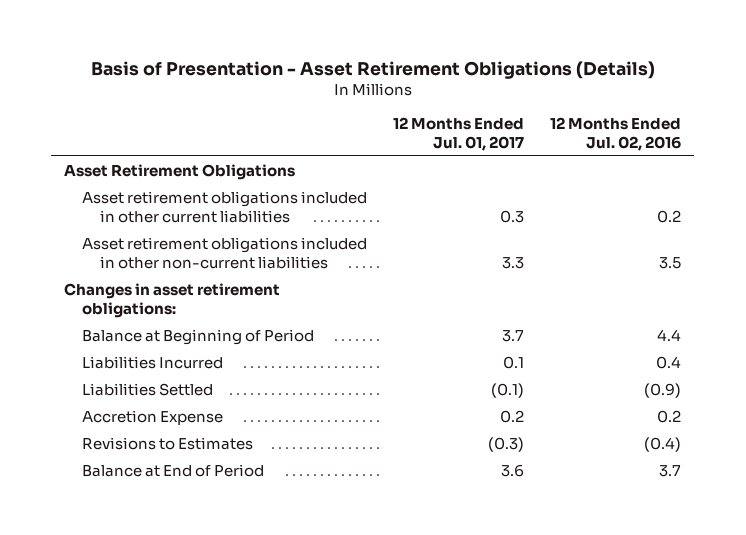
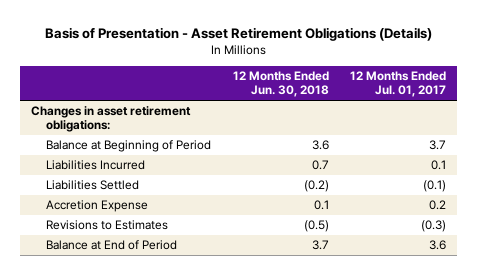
- | 12 Months Ended Jul. 01, 2017 | 12 Months Ended Jul. 02, 2016
+ | 12 Months Ended Jun. 30, 2018 | 12 Months Ended Jul. 01, 2017
- Asset Retirement Obligations
- Asset retirement obligations included in other current liabilities | 0.3 | 0.2
- Asset retirement obligations included in other non-current liabilities | 3.3 | 3.5

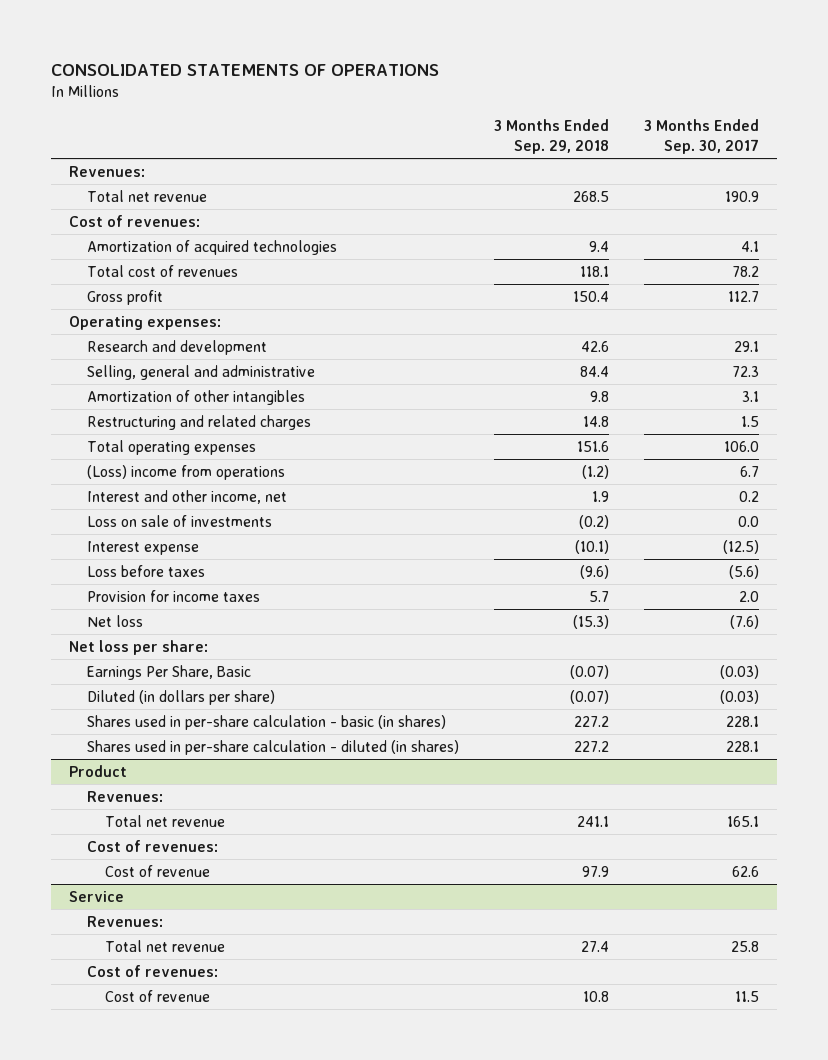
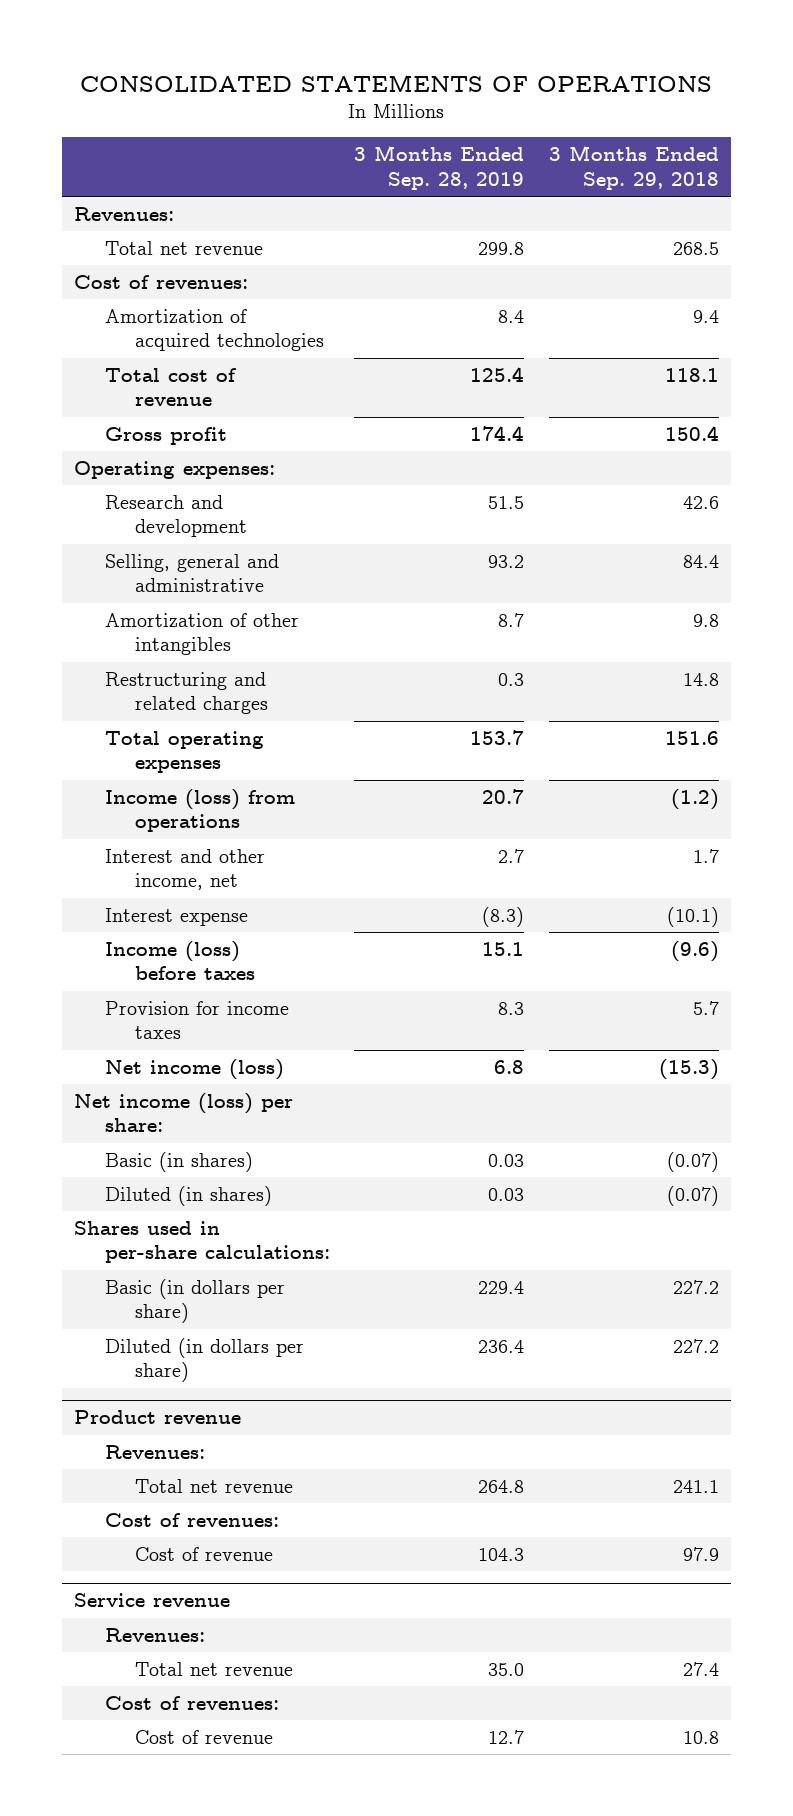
- | 3 Months Ended Sep. 29, 2018 | 3 Months Ended Sep. 30, 2017
+ | 3 Months Ended Sep. 28, 2019 | 3 Months Ended Sep. 29, 2018
- Total cost of revenues | 118.1 | 78.2
+ Total cost of revenue | 125.4 | 118.1
- (Loss) income from operations | (1.2) | 6.7
- Interest and other income, net | 1.9 | 0.2
- Loss on sale of investments | (0.2) | 0.0
+ Income (loss) from operations | 20.7 | (1.2)
+ Interest and other income, net | 2.7 | 1.7
- Loss before taxes | (9.6) | (5.6)
+ Income (loss) before taxes | 15.1 | (9.6)
- Net loss | (15.3) | (7.6)
- Net loss per share:
- Earnings Per Share, Basic | (0.07) | (0.03)
- Diluted (in dollars per share) | (0.07) | (0.03)
- Shares used in per-share calculation - basic (in shares) | 227.2 | 228.1
- Shares used in per-share calculation - diluted (in shares) | 227.2 | 228.1
- Product
+ Net income (loss) | 6.8 | (15.3)
+ Net income (loss) per share:
+ Basic (in shares) | 0.03 | (0.07)
+ Diluted (in shares) | 0.03 | (0.07)
+ Shares used in per-share calculations:
+ Basic (in dollars per share) | 229.4 | 227.2
+ Diluted (in dollars per share) | 236.4 | 227.2
+ Product revenue
- Service
+ Service revenue

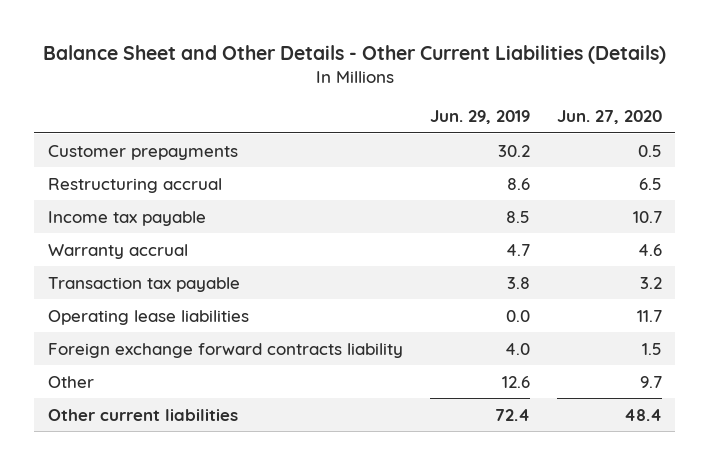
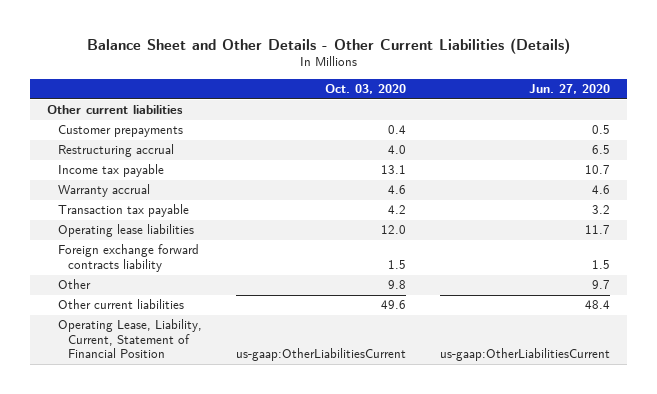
- | Jun. 29, 2019 | Jun. 27, 2020
+ | Oct. 03, 2020 | Jun. 27, 2020
+ Other current liabilities
+ Operating Lease, Liability, Current, Statement of Financial Position | us-gaap:OtherLiabilitiesCurrent | us-gaap:OtherLiabilitiesCurrent

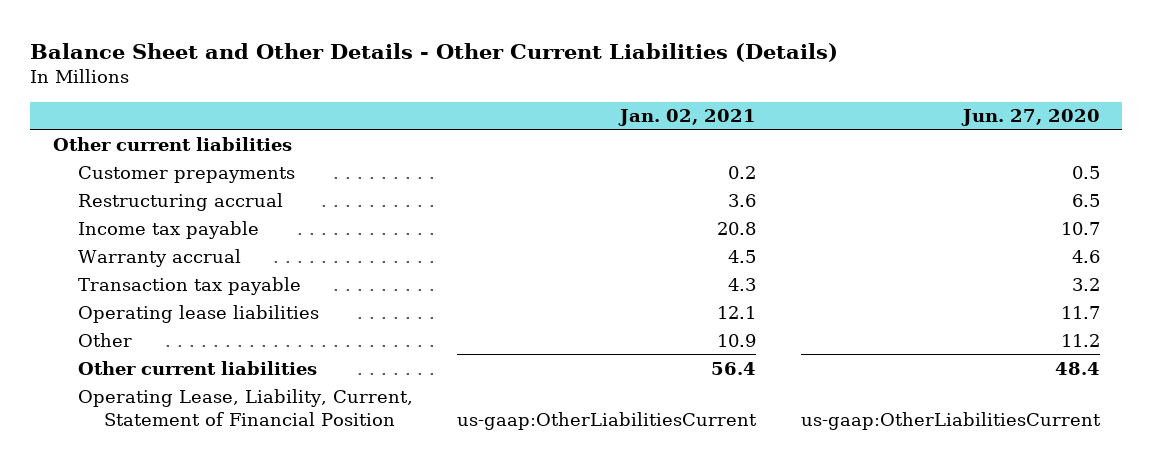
- | Oct. 03, 2020 | Jun. 27, 2020
+ | Jan. 02, 2021 | Jun. 27, 2020
- Foreign exchange forward contracts liability | 1.5 | 1.5
- Other | 9.8 | 9.7
+ Other | 10.9 | 11.2

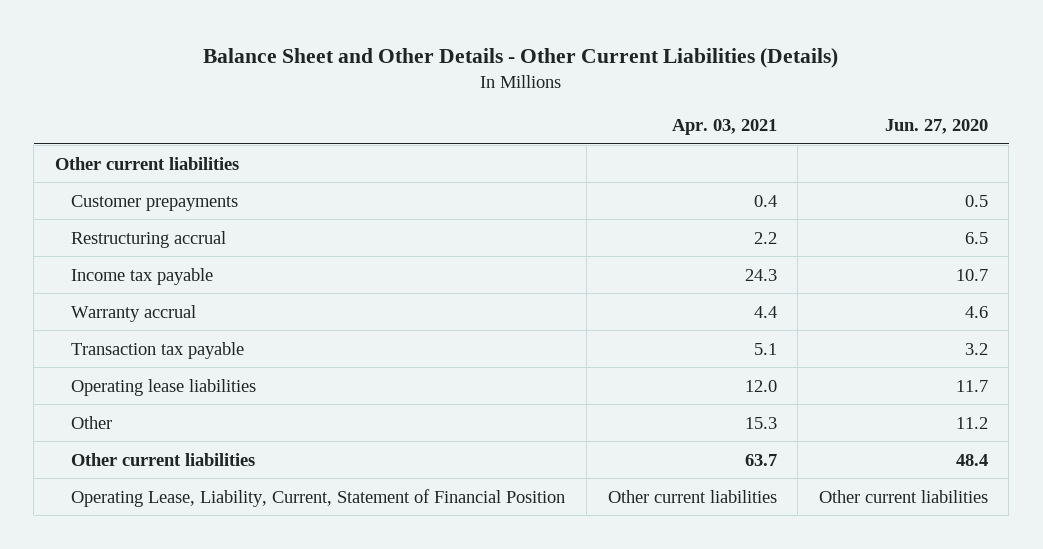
- | Jan. 02, 2021 | Jun. 27, 2020
+ | Apr. 03, 2021 | Jun. 27, 2020
- Operating Lease, Liability, Current, Statement of Financial Position | us-gaap:OtherLiabilitiesCurrent | us-gaap:OtherLiabilitiesCurrent
+ Operating Lease, Liability, Current, Statement of Financial Position | Other current liabilities | Other current liabilities

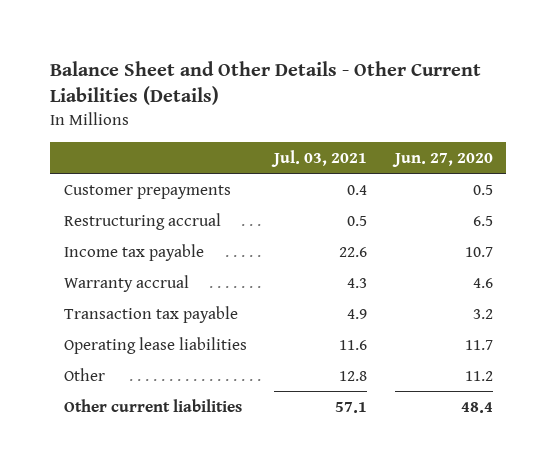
- | Apr. 03, 2021 | Jun. 27, 2020
+ | Jul. 03, 2021 | Jun. 27, 2020
- Other current liabilities
- Operating Lease, Liability, Current, Statement of Financial Position | Other current liabilities | Other current liabilities

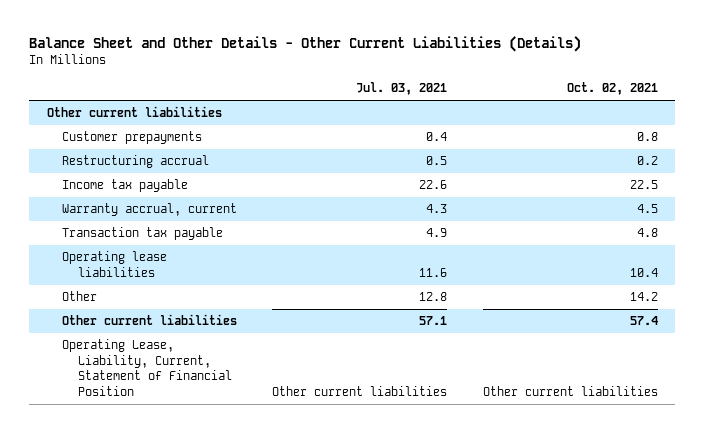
- | Jul. 03, 2021 | Jun. 27, 2020
+ | Jul. 03, 2021 | Oct. 02, 2021
+ Other current liabilities
- Warranty accrual | 4.3 | 4.6
+ Warranty accrual, current | 4.3 | 4.5
+ Operating Lease, Liability, Current, Statement of Financial Position | Other current liabilities | Other current liabilities

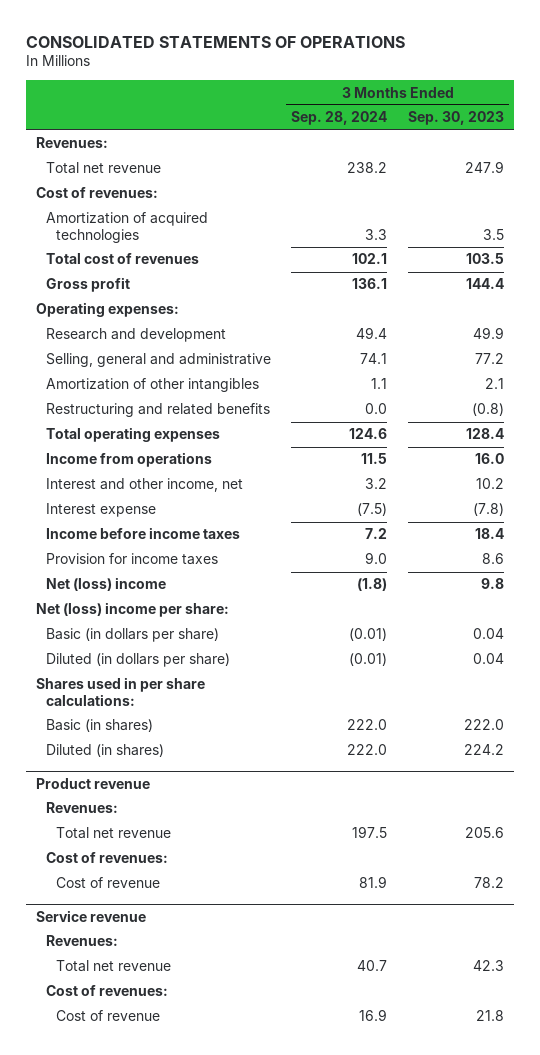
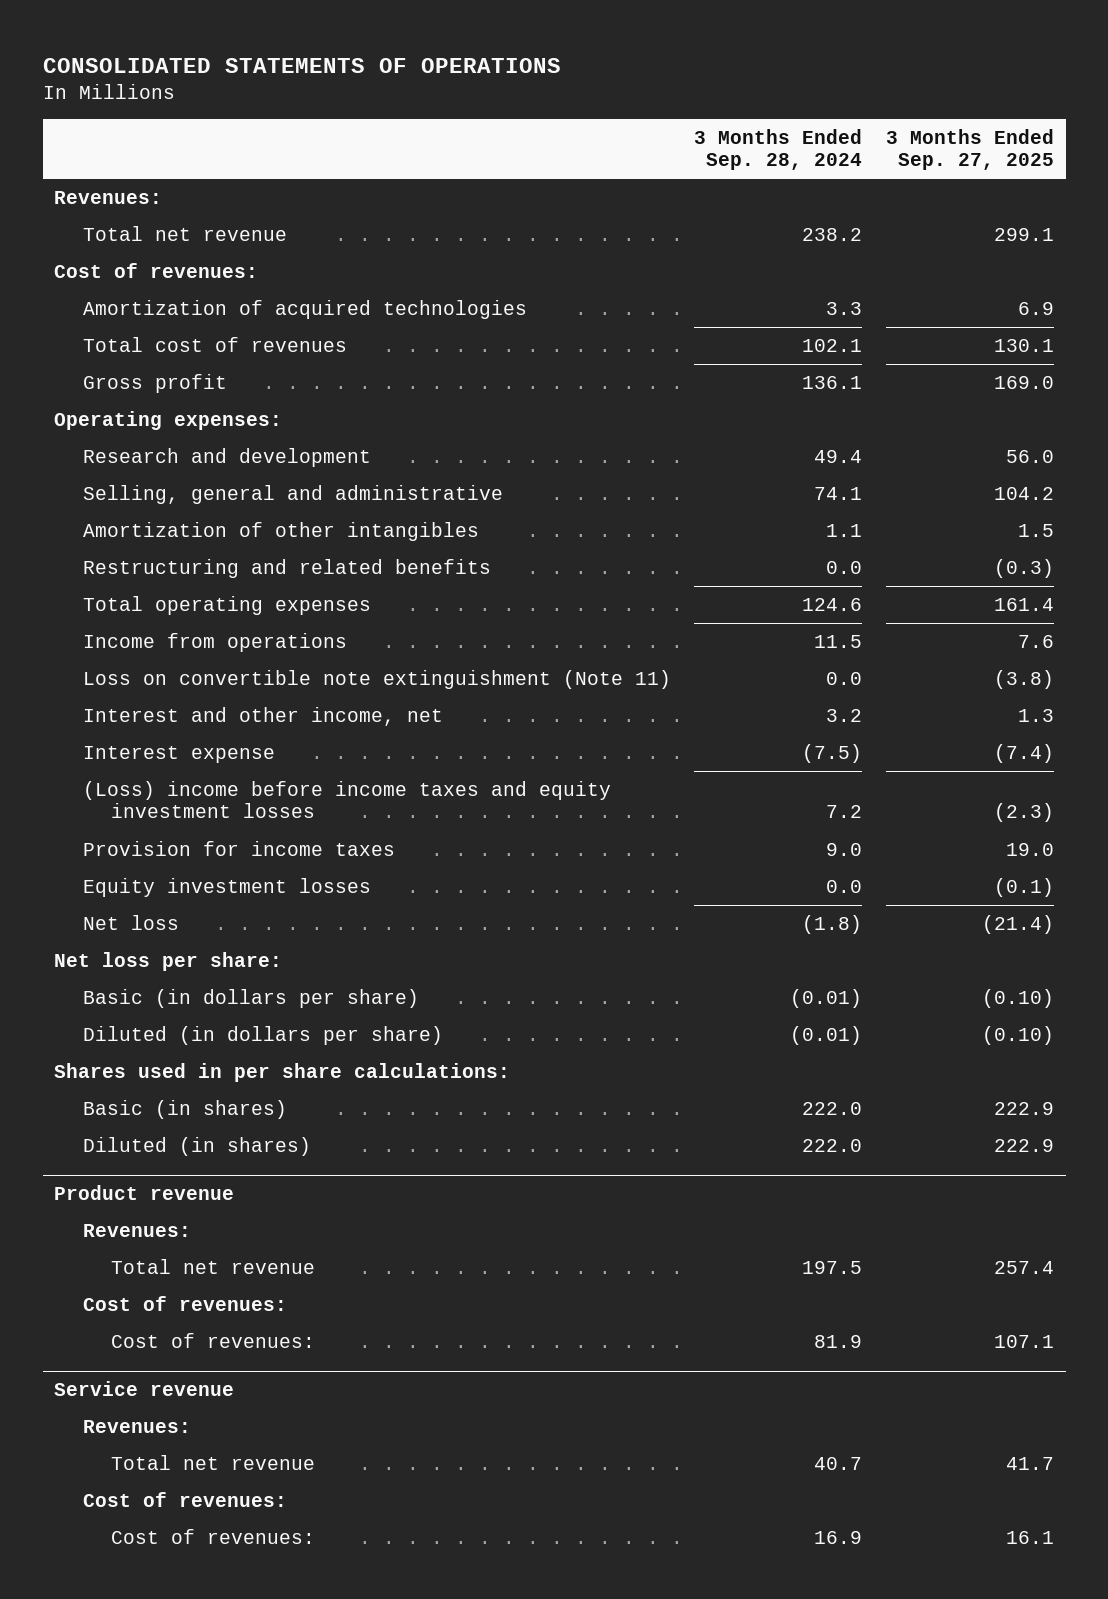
- | 3 Months Ended Sep. 28, 2024 | 3 Months Ended Sep. 30, 2023
+ | 3 Months Ended Sep. 28, 2024 | 3 Months Ended Sep. 27, 2025
+ Loss on convertible note extinguishment (Note 11) | 0.0 | (3.8)
- Income before income taxes | 7.2 | 18.4
+ (Loss) income before income taxes and equity investment losses | 7.2 | (2.3)
- Net (loss) income | (1.8) | 9.8
- Net (loss) income per share:
+ Equity investment losses | 0.0 | (0.1)
+ Net loss | (1.8) | (21.4)
+ Net loss per share:
@ Product revenue
- Cost of revenue | 81.9 | 78.2
+ Cost of revenues: | 81.9 | 107.1
@ Service revenue
- Cost of revenue | 16.9 | 21.8
+ Cost of revenues: | 16.9 | 16.1

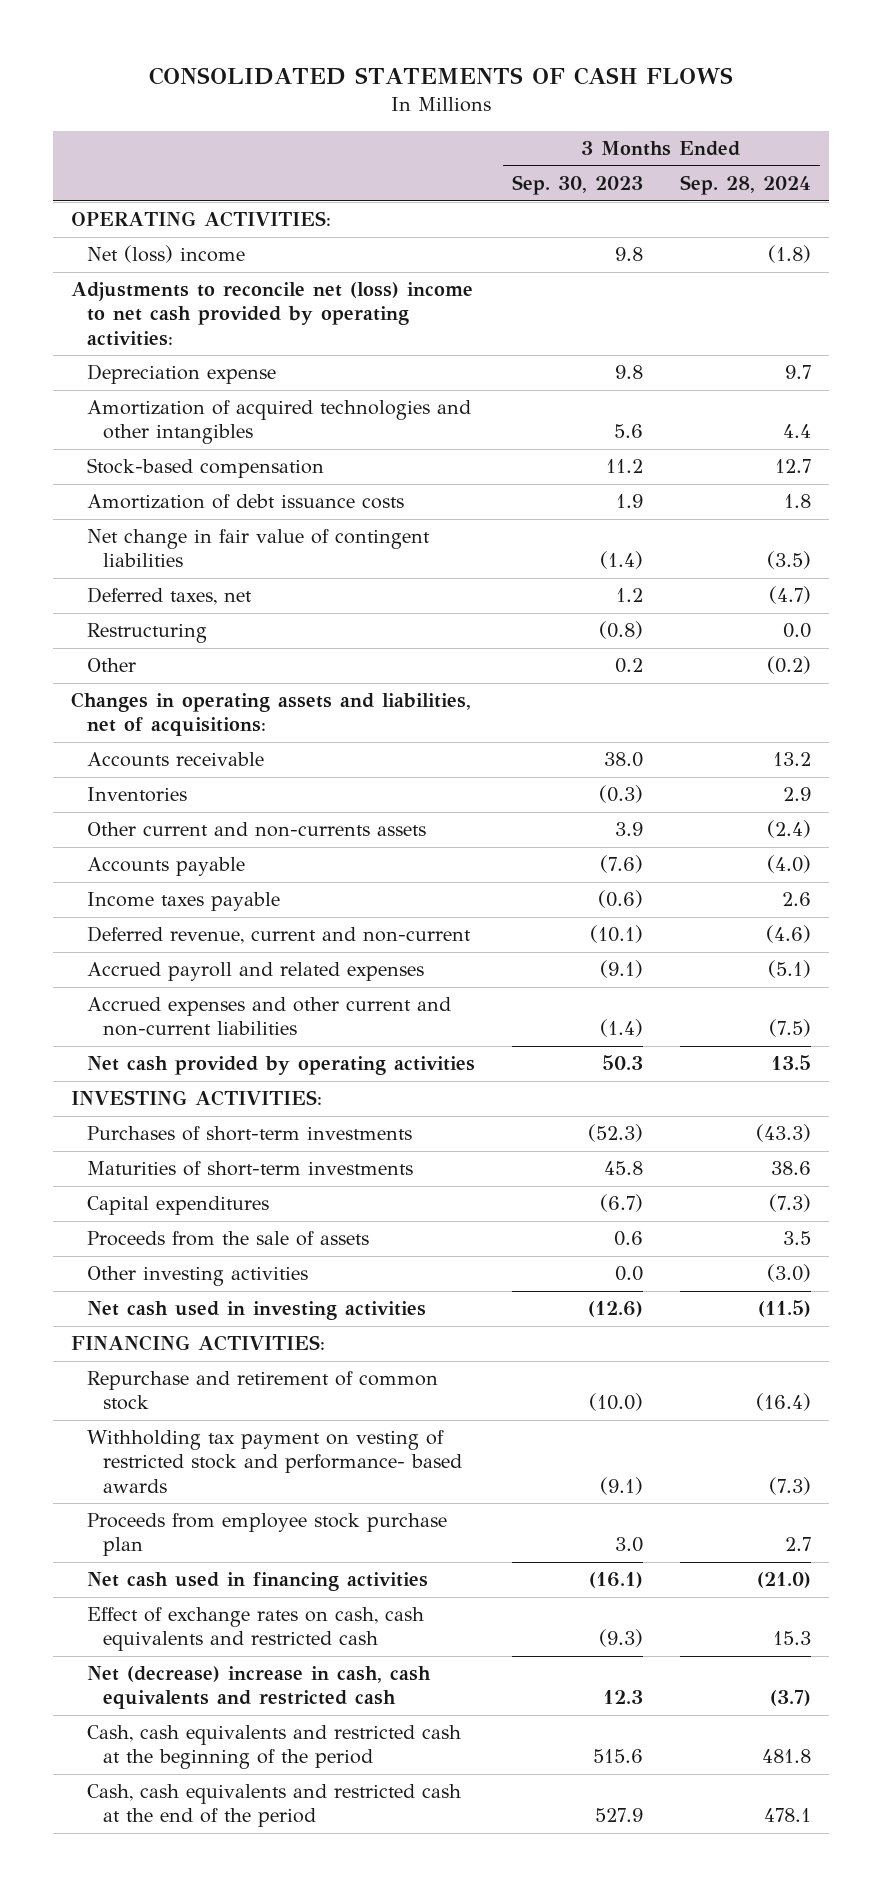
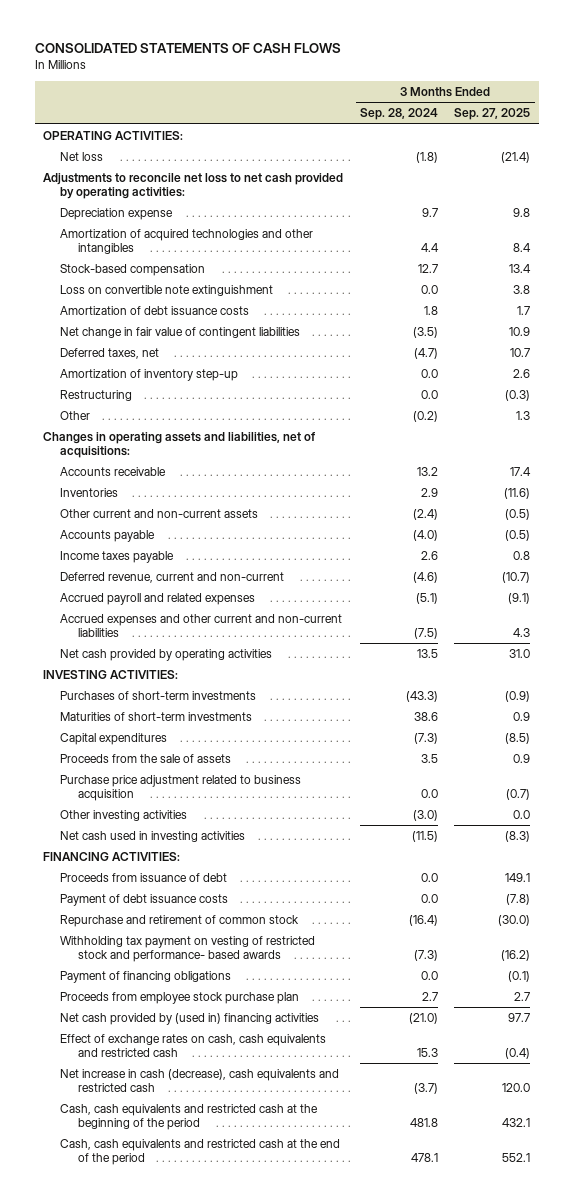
- | 3 Months Ended Sep. 30, 2023 | 3 Months Ended Sep. 28, 2024
+ | 3 Months Ended Sep. 28, 2024 | 3 Months Ended Sep. 27, 2025
- Net (loss) income | 9.8 | (1.8)
- Adjustments to reconcile net (loss) income to net cash provided by operating activities:
+ Net loss | (1.8) | (21.4)
+ Adjustments to reconcile net loss to net cash provided by operating activities:
+ Loss on convertible note extinguishment | 0.0 | 3.8
+ Amortization of inventory step-up | 0.0 | 2.6
- Other current and non-currents assets | 3.9 | (2.4)
+ Other current and non-current assets | (2.4) | (0.5)
+ Purchase price adjustment related to business acquisition | 0.0 | (0.7)
+ Proceeds from issuance of debt | 0.0 | 149.1
+ Payment of debt issuance costs | 0.0 | (7.8)
+ Payment of financing obligations | 0.0 | (0.1)
- Net cash used in financing activities | (16.1) | (21.0)
+ Net cash provided by (used in) financing activities | (21.0) | 97.7
- Net (decrease) increase in cash, cash equivalents and restricted cash | 12.3 | (3.7)
+ Net increase in cash (decrease), cash equivalents and restricted cash | (3.7) | 120.0

